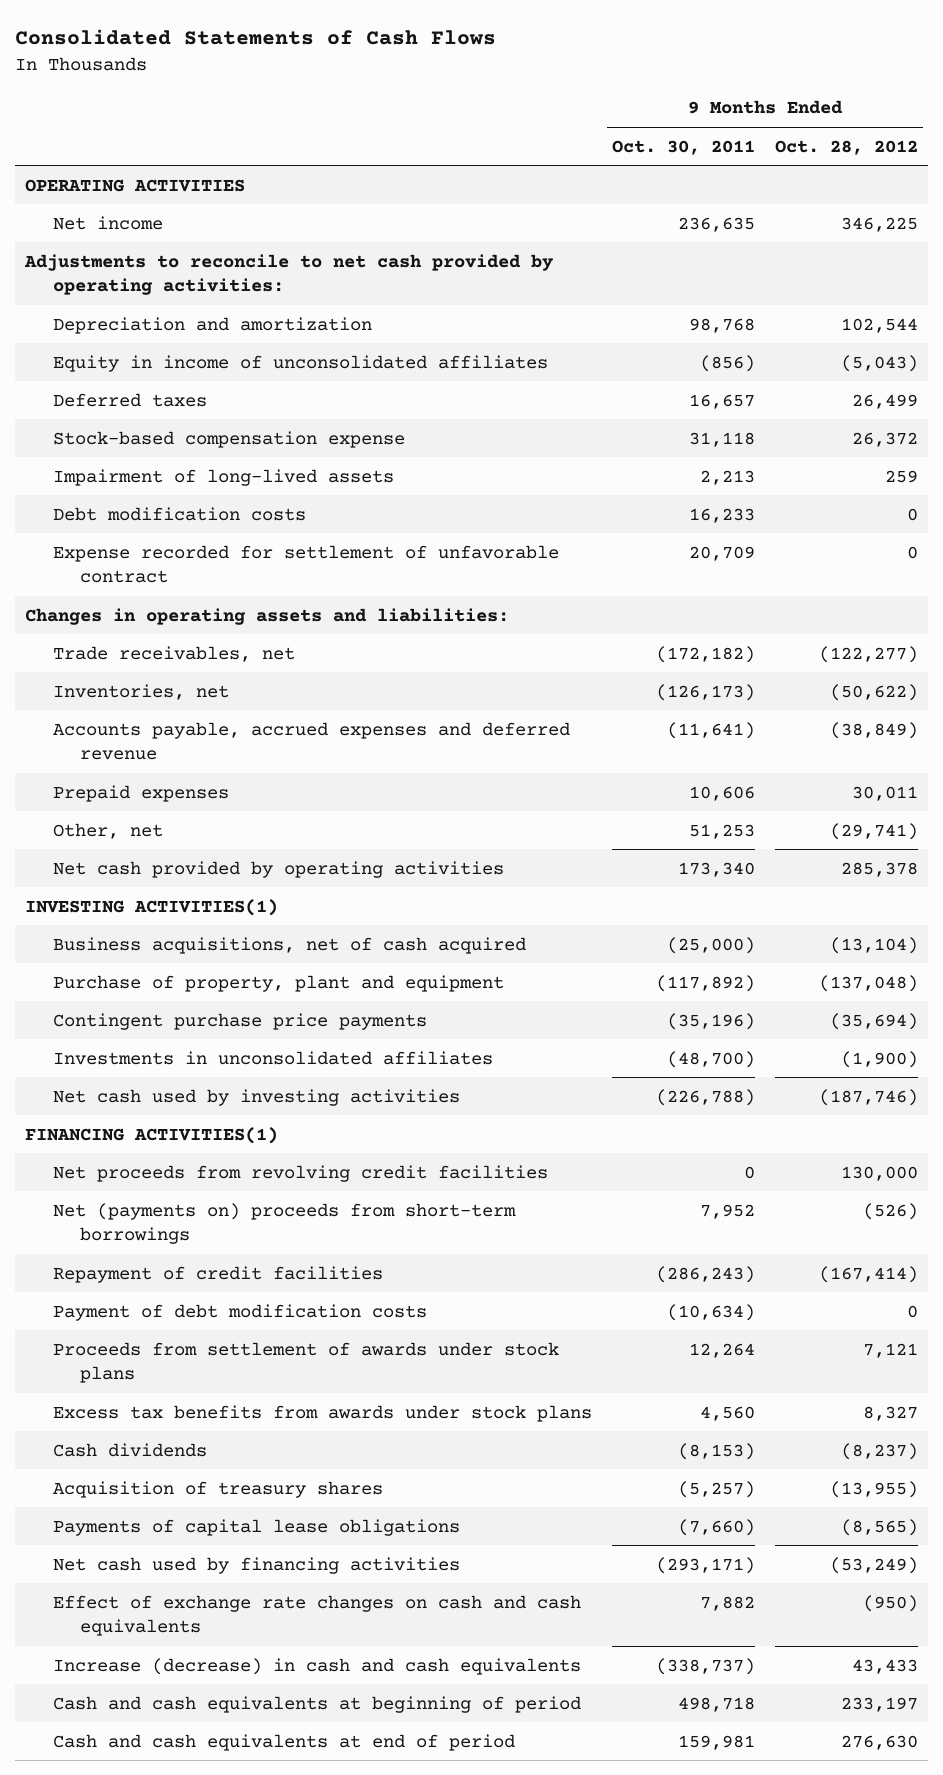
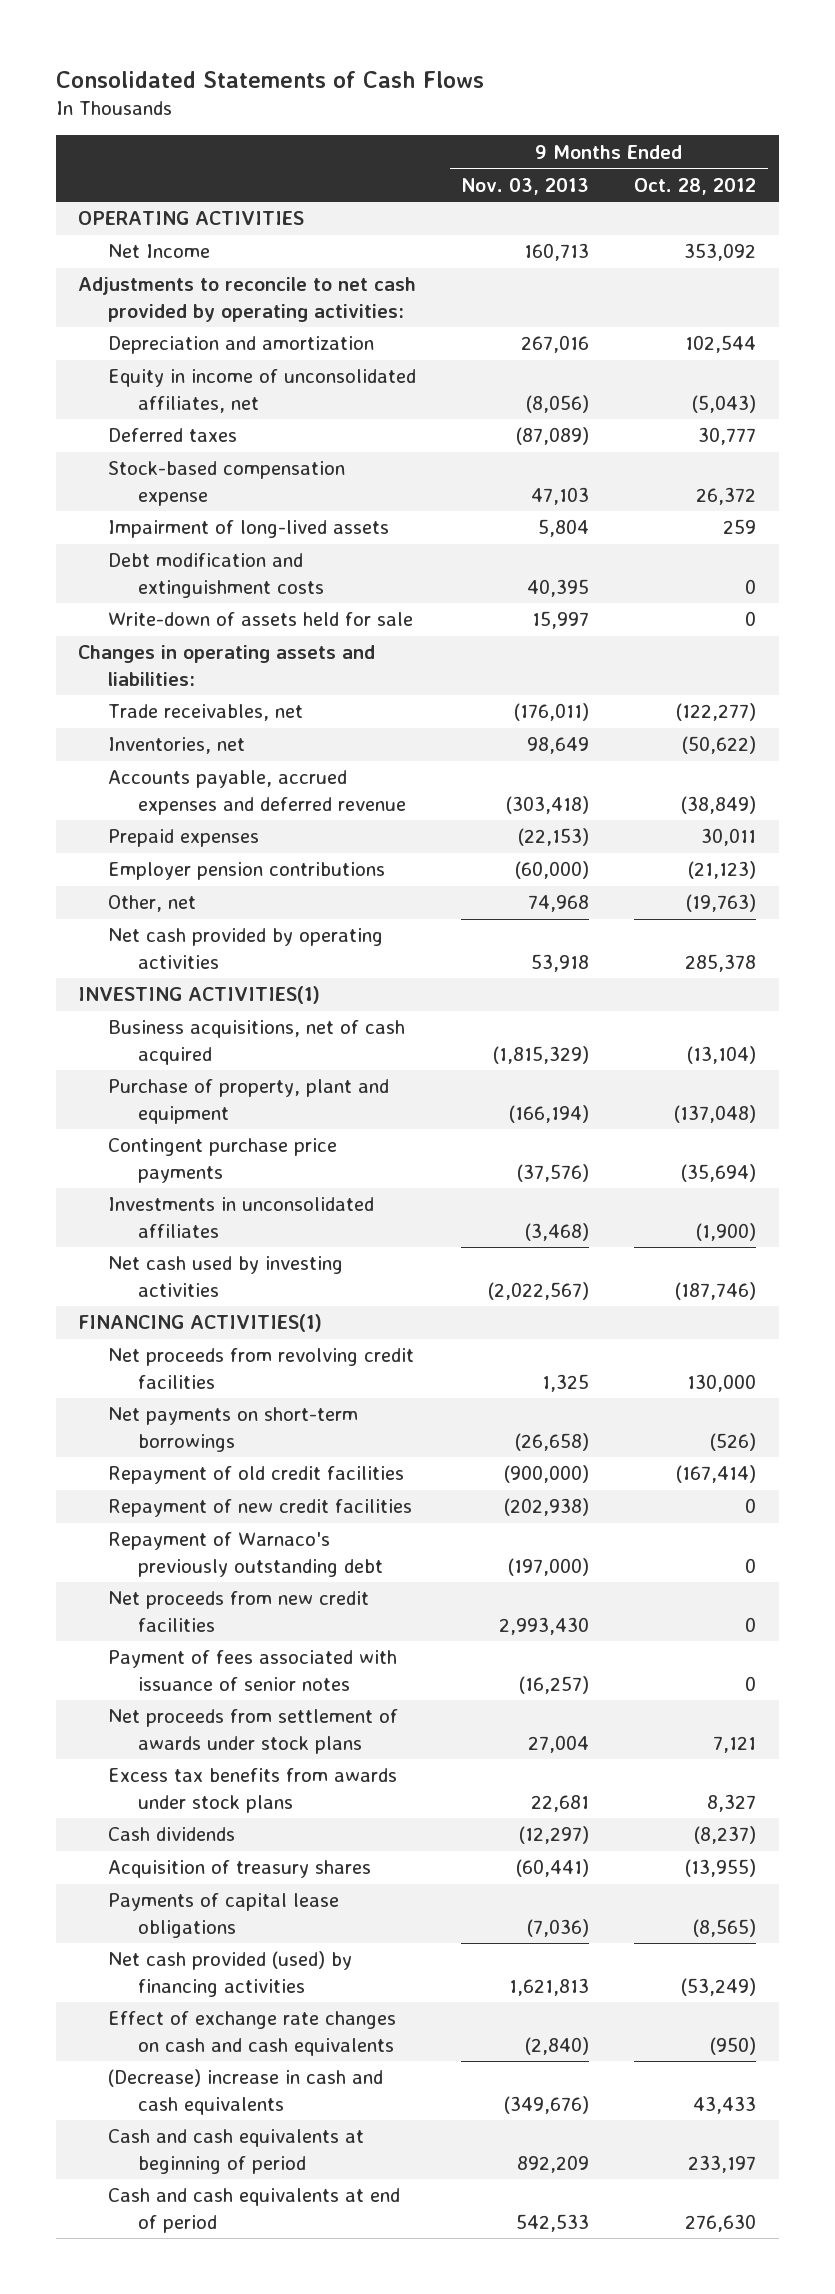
- | 9 Months Ended Oct. 30, 2011 | 9 Months Ended Oct. 28, 2012
+ | 9 Months Ended Nov. 03, 2013 | 9 Months Ended Oct. 28, 2012
- Net income | 236,635 | 346,225
+ Net Income | 160,713 | 353,092
- Equity in income of unconsolidated affiliates | (856) | (5,043)
- Deferred taxes | 16,657 | 26,499
+ Equity in income of unconsolidated affiliates, net | (8,056) | (5,043)
+ Deferred taxes | (87,089) | 30,777
- Debt modification costs | 16,233 | 0
- Expense recorded for settlement of unfavorable contract | 20,709 | 0
+ Debt modification and extinguishment costs | 40,395 | 0
+ Write-down of assets held for sale | 15,997 | 0
- Other, net | 51,253 | (29,741)
+ Employer pension contributions | (60,000) | (21,123)
+ Other, net | 74,968 | (19,763)
- Net (payments on) proceeds from short-term borrowings | 7,952 | (526)
- Repayment of credit facilities | (286,243) | (167,414)
- Payment of debt modification costs | (10,634) | 0
- Proceeds from settlement of awards under stock plans | 12,264 | 7,121
+ Net payments on short-term borrowings | (26,658) | (526)
+ Repayment of old credit facilities | (900,000) | (167,414)
+ Repayment of new credit facilities | (202,938) | 0
+ Repayment of Warnaco's previously outstanding debt | (197,000) | 0
+ Net proceeds from new credit facilities | 2,993,430 | 0
+ Payment of fees associated with issuance of senior notes | (16,257) | 0
+ Net proceeds from settlement of awards under stock plans | 27,004 | 7,121
- Net cash used by financing activities | (293,171) | (53,249)
+ Net cash provided (used) by financing activities | 1,621,813 | (53,249)
- Increase (decrease) in cash and cash equivalents | (338,737) | 43,433
+ (Decrease) increase in cash and cash equivalents | (349,676) | 43,433

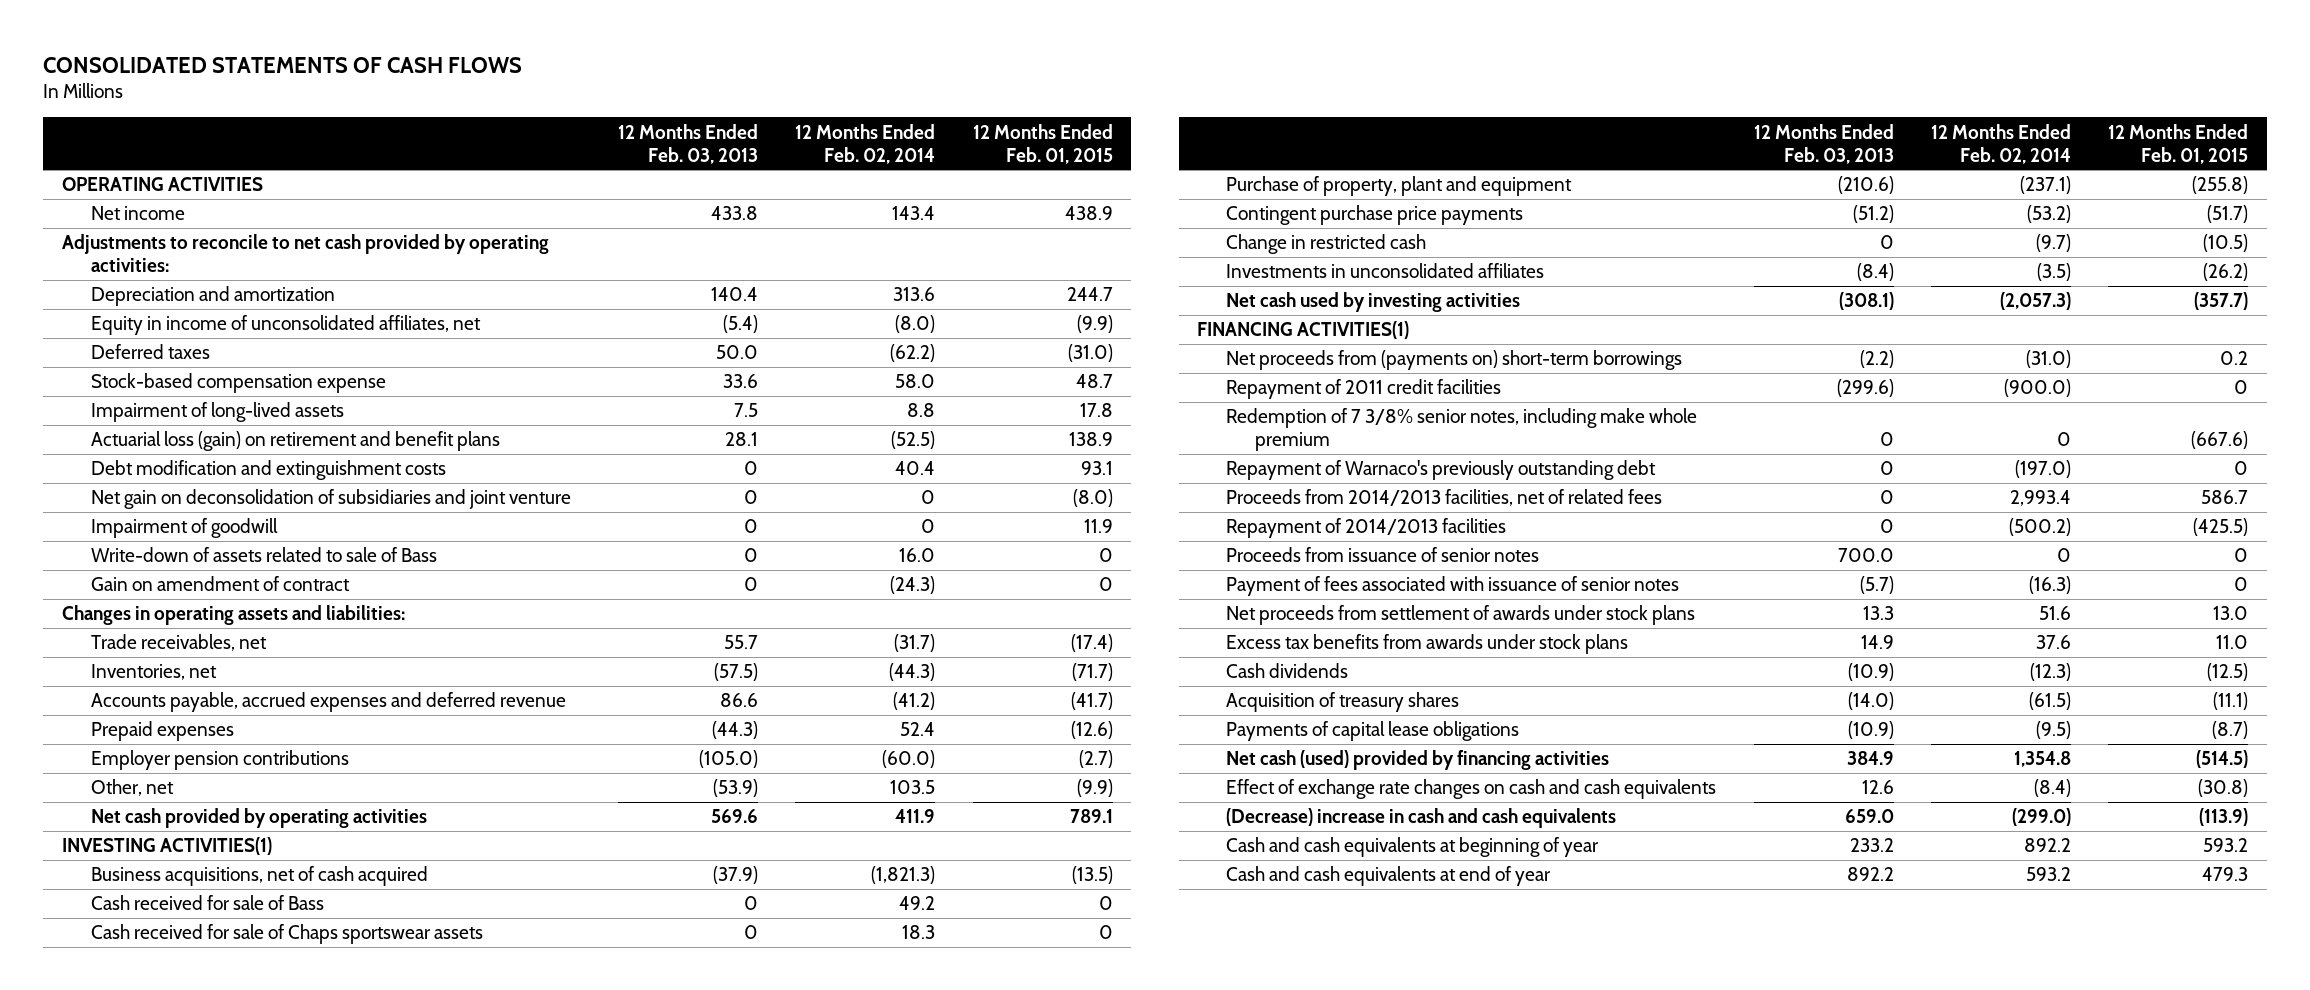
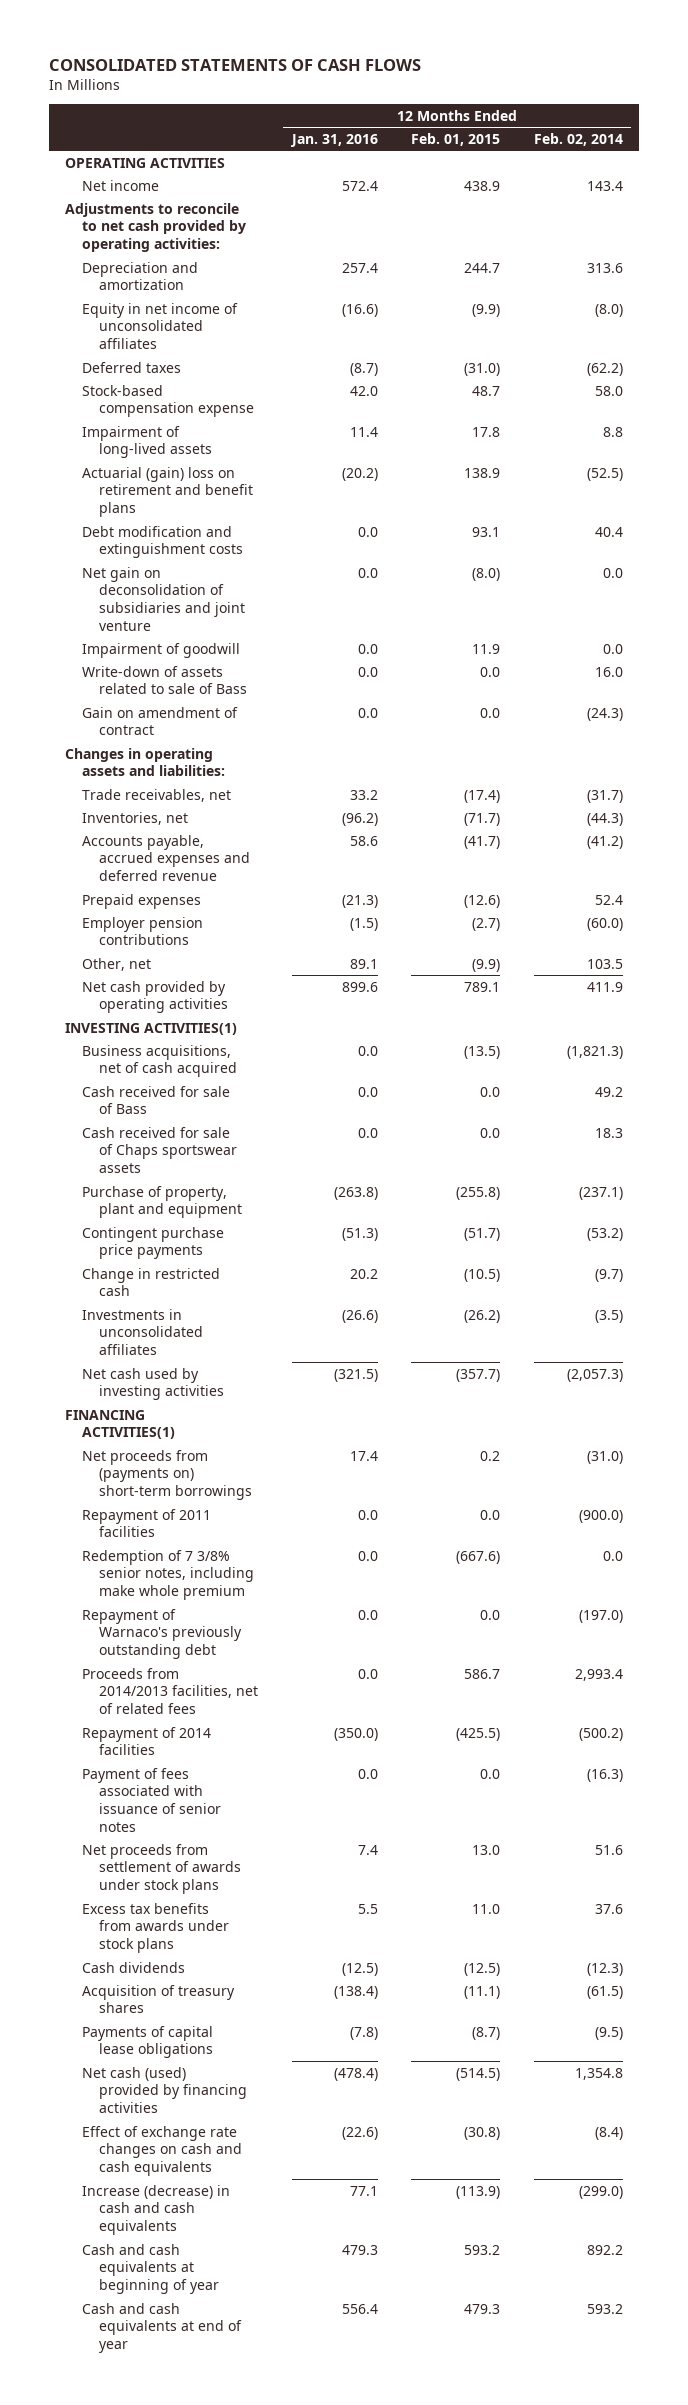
- | 12 Months Ended Feb. 03, 2013 | 12 Months Ended Feb. 02, 2014 | 12 Months Ended Feb. 01, 2015
+ | 12 Months Ended Jan. 31, 2016 | 12 Months Ended Feb. 01, 2015 | 12 Months Ended Feb. 02, 2014
- Equity in income of unconsolidated affiliates, net | (5.4) | (8.0) | (9.9)
+ Equity in net income of unconsolidated affiliates | (16.6) | (9.9) | (8.0)
- Actuarial loss (gain) on retirement and benefit plans | 28.1 | (52.5) | 138.9
+ Actuarial (gain) loss on retirement and benefit plans | (20.2) | 138.9 | (52.5)
- Net gain on deconsolidation of subsidiaries and joint venture | 0 | 0 | (8.0)
- Impairment of goodwill | 0 | 0 | 11.9
- Write-down of assets related to sale of Bass | 0 | 16.0 | 0
- Gain on amendment of contract | 0 | (24.3) | 0
+ Net gain on deconsolidation of subsidiaries and joint venture | 0.0 | (8.0) | 0.0
+ Impairment of goodwill | 0.0 | 11.9 | 0.0
+ Write-down of assets related to sale of Bass | 0.0 | 0.0 | 16.0
+ Gain on amendment of contract | 0.0 | 0.0 | (24.3)
- Cash received for sale of Bass | 0 | 49.2 | 0
- Cash received for sale of Chaps sportswear assets | 0 | 18.3 | 0
+ Cash received for sale of Bass | 0.0 | 0.0 | 49.2
+ Cash received for sale of Chaps sportswear assets | 0.0 | 0.0 | 18.3
- Repayment of 2011 credit facilities | (299.6) | (900.0) | 0
- Redemption of 7 3/8% senior notes, including make whole premium | 0 | 0 | (667.6)
- Repayment of Warnaco's previously outstanding debt | 0 | (197.0) | 0
+ Repayment of 2011 facilities | 0.0 | 0.0 | (900.0)
+ Redemption of 7 3/8% senior notes, including make whole premium | 0.0 | (667.6) | 0.0
+ Repayment of Warnaco's previously outstanding debt | 0.0 | 0.0 | (197.0)
- Repayment of 2014/2013 facilities | 0 | (500.2) | (425.5)
- Proceeds from issuance of senior notes | 700.0 | 0 | 0
- Payment of fees associated with issuance of senior notes | (5.7) | (16.3) | 0
+ Repayment of 2014 facilities | (350.0) | (425.5) | (500.2)
+ Payment of fees associated with issuance of senior notes | 0.0 | 0.0 | (16.3)
- (Decrease) increase in cash and cash equivalents | 659.0 | (299.0) | (113.9)
+ Increase (decrease) in cash and cash equivalents | 77.1 | (113.9) | (299.0)

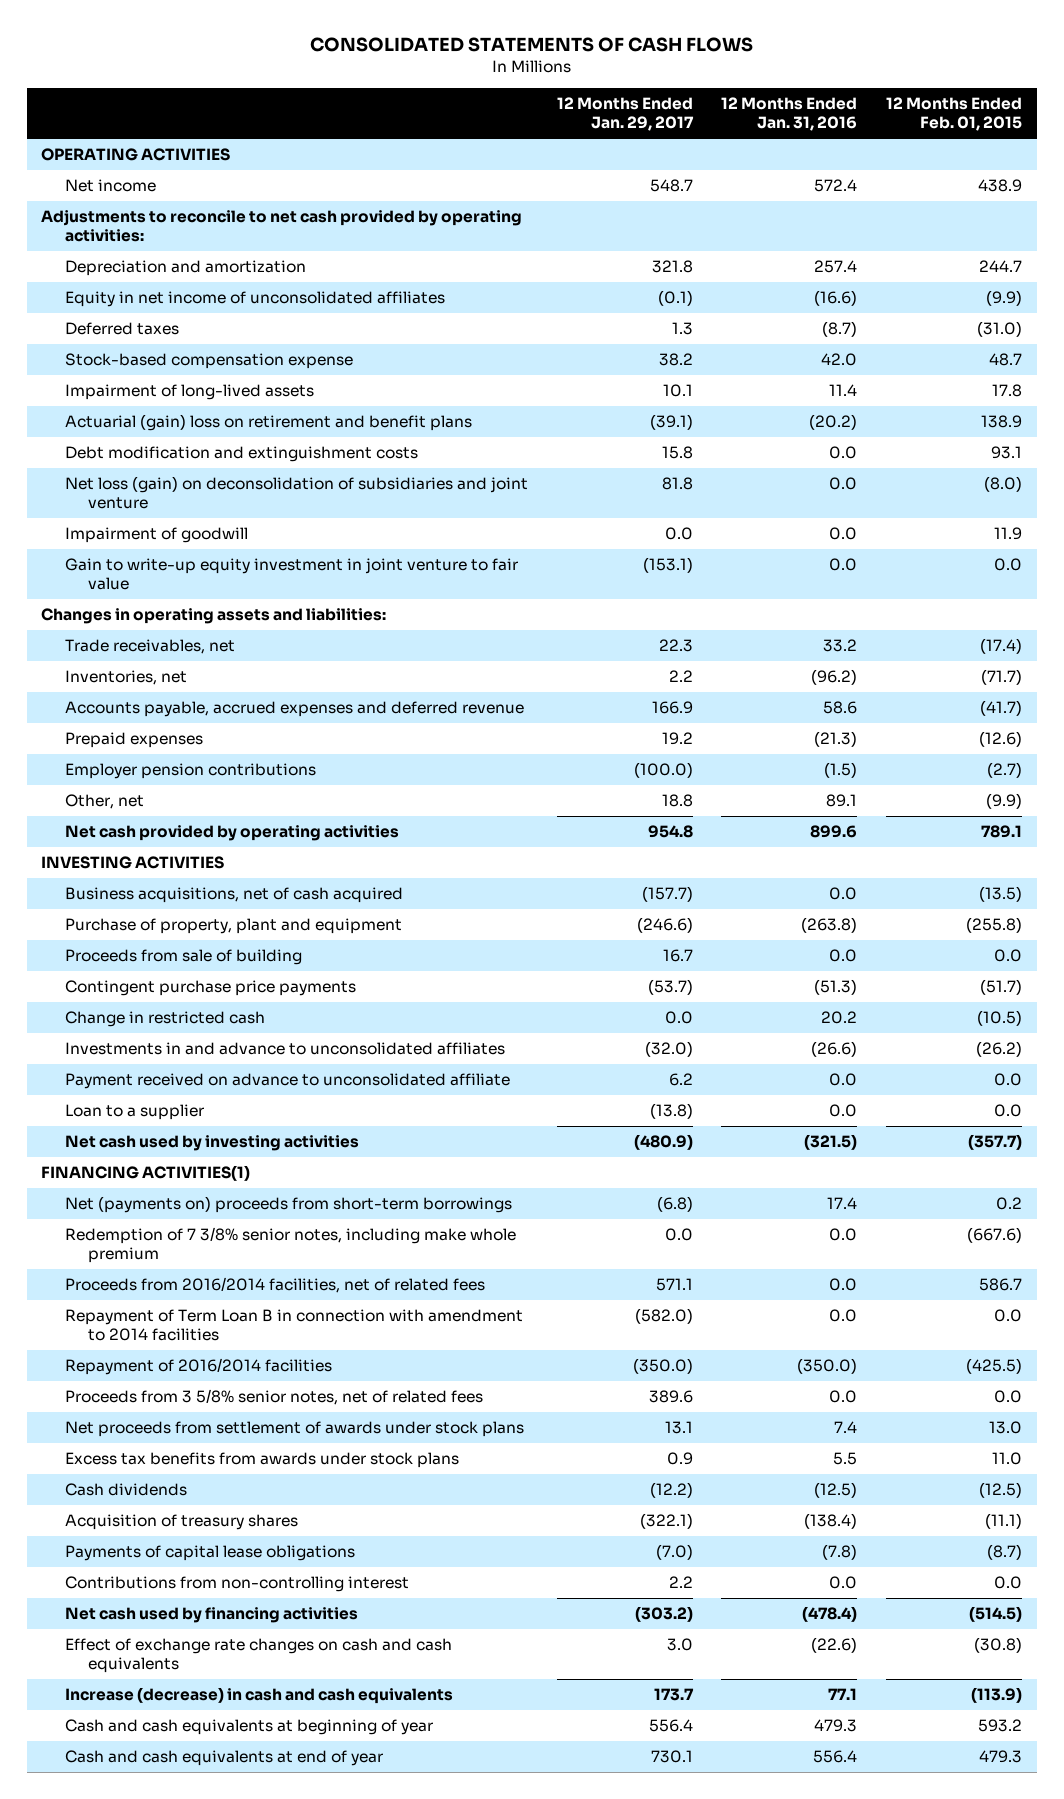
- | 12 Months Ended Jan. 31, 2016 | 12 Months Ended Feb. 01, 2015 | 12 Months Ended Feb. 02, 2014
+ | 12 Months Ended Jan. 29, 2017 | 12 Months Ended Jan. 31, 2016 | 12 Months Ended Feb. 01, 2015
- Net gain on deconsolidation of subsidiaries and joint venture | 0.0 | (8.0) | 0.0
+ Net loss (gain) on deconsolidation of subsidiaries and joint venture | 81.8 | 0.0 | (8.0)
- Write-down of assets related to sale of Bass | 0.0 | 0.0 | 16.0
- Gain on amendment of contract | 0.0 | 0.0 | (24.3)
+ Gain to write-up equity investment in joint venture to fair value | (153.1) | 0.0 | 0.0
- INVESTING ACTIVITIES(1)
+ INVESTING ACTIVITIES
- Cash received for sale of Bass | 0.0 | 0.0 | 49.2
- Cash received for sale of Chaps sportswear assets | 0.0 | 0.0 | 18.3
+ Proceeds from sale of building | 16.7 | 0.0 | 0.0
- Investments in unconsolidated affiliates | (26.6) | (26.2) | (3.5)
+ Investments in and advance to unconsolidated affiliates | (32.0) | (26.6) | (26.2)
+ Payment received on advance to unconsolidated affiliate | 6.2 | 0.0 | 0.0
+ Loan to a supplier | (13.8) | 0.0 | 0.0
- Net proceeds from (payments on) short-term borrowings | 17.4 | 0.2 | (31.0)
- Repayment of 2011 facilities | 0.0 | 0.0 | (900.0)
+ Net (payments on) proceeds from short-term borrowings | (6.8) | 17.4 | 0.2
- Repayment of Warnaco's previously outstanding debt | 0.0 | 0.0 | (197.0)
- Proceeds from 2014/2013 facilities, net of related fees | 0.0 | 586.7 | 2,993.4
- Repayment of 2014 facilities | (350.0) | (425.5) | (500.2)
- Payment of fees associated with issuance of senior notes | 0.0 | 0.0 | (16.3)
+ Proceeds from 2016/2014 facilities, net of related fees | 571.1 | 0.0 | 586.7
+ Repayment of Term Loan B in connection with amendment to 2014 facilities | (582.0) | 0.0 | 0.0
+ Repayment of 2016/2014 facilities | (350.0) | (350.0) | (425.5)
+ Proceeds from 3 5/8% senior notes, net of related fees | 389.6 | 0.0 | 0.0
- Net cash (used) provided by financing activities | (478.4) | (514.5) | 1,354.8
+ Contributions from non-controlling interest | 2.2 | 0.0 | 0.0
+ Net cash used by financing activities | (303.2) | (478.4) | (514.5)

